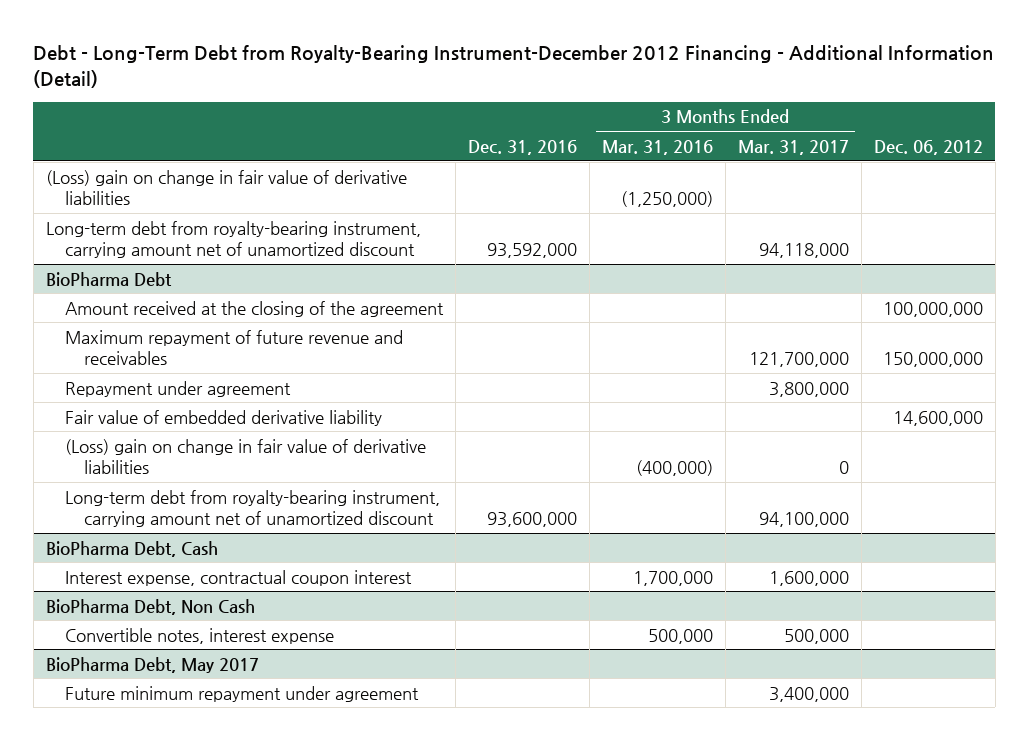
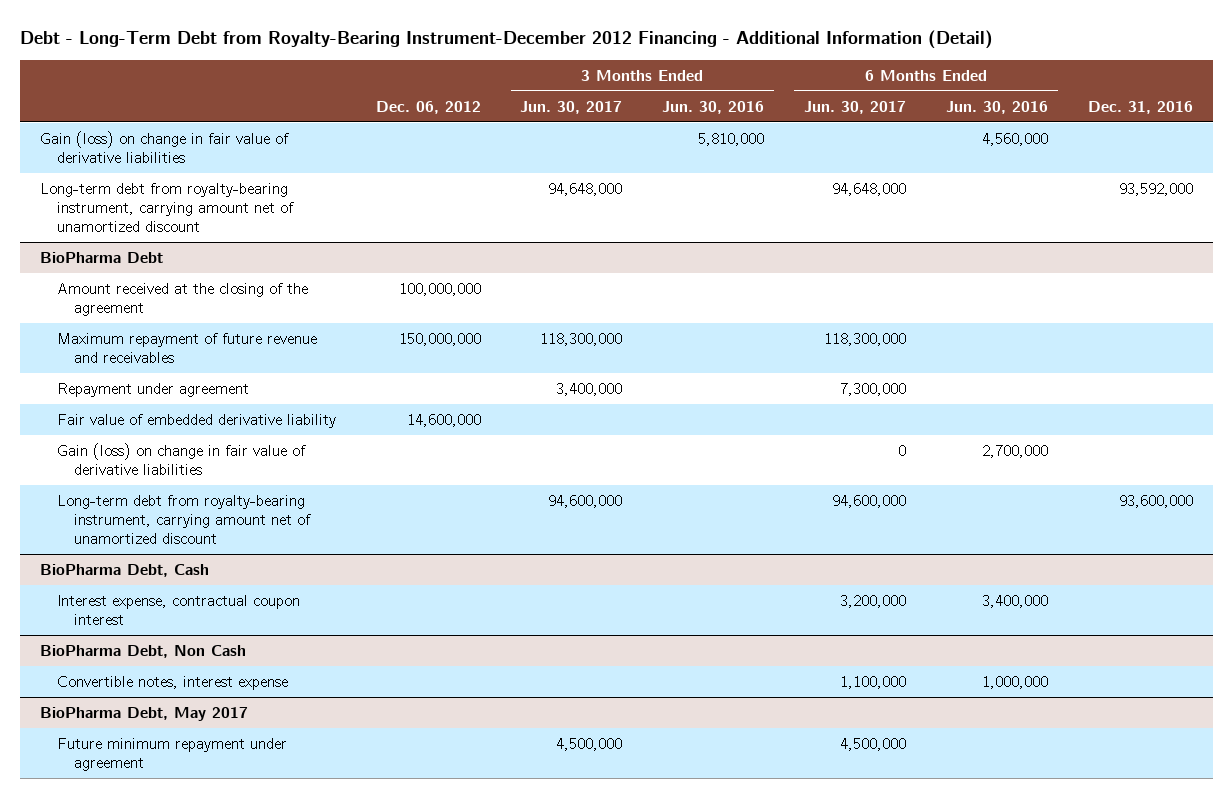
- | Dec. 31, 2016 | 3 Months Ended Mar. 31, 2016 | 3 Months Ended Mar. 31, 2017 | Dec. 06, 2012
+ | Dec. 06, 2012 | 3 Months Ended Jun. 30, 2017 | 3 Months Ended Jun. 30, 2016 | 6 Months Ended Jun. 30, 2017 | 6 Months Ended Jun. 30, 2016 | Dec. 31, 2016
- (Loss) gain on change in fair value of derivative liabilities | | (1,250,000) | |
+ Gain (loss) on change in fair value of derivative liabilities | | | 5,810,000 | | 4,560,000 |
@ BioPharma Debt
- (Loss) gain on change in fair value of derivative liabilities | | (400,000) | 0 |
+ Gain (loss) on change in fair value of derivative liabilities | | | | 0 | 2,700,000 |

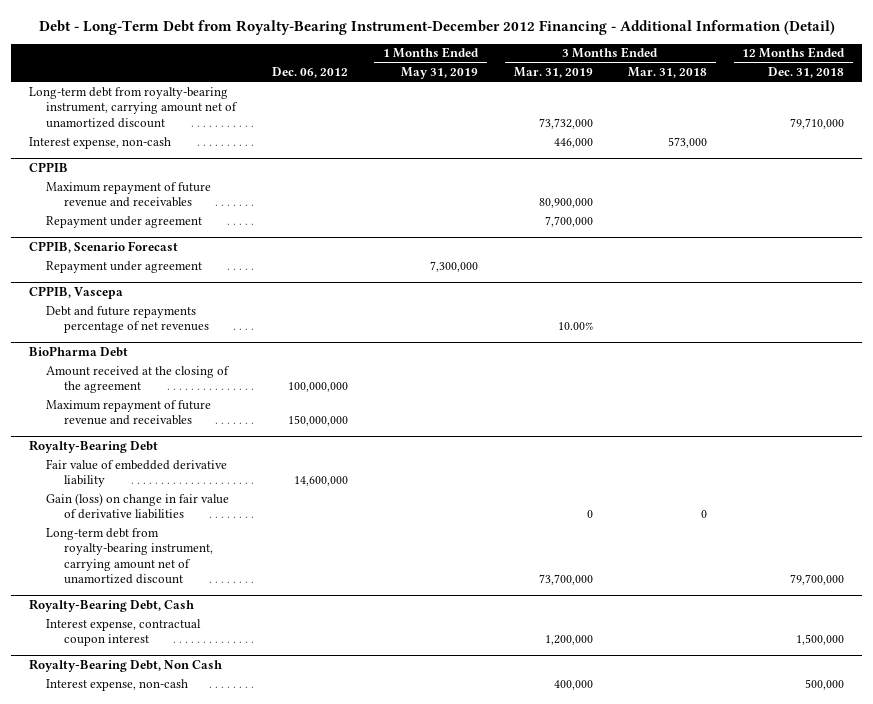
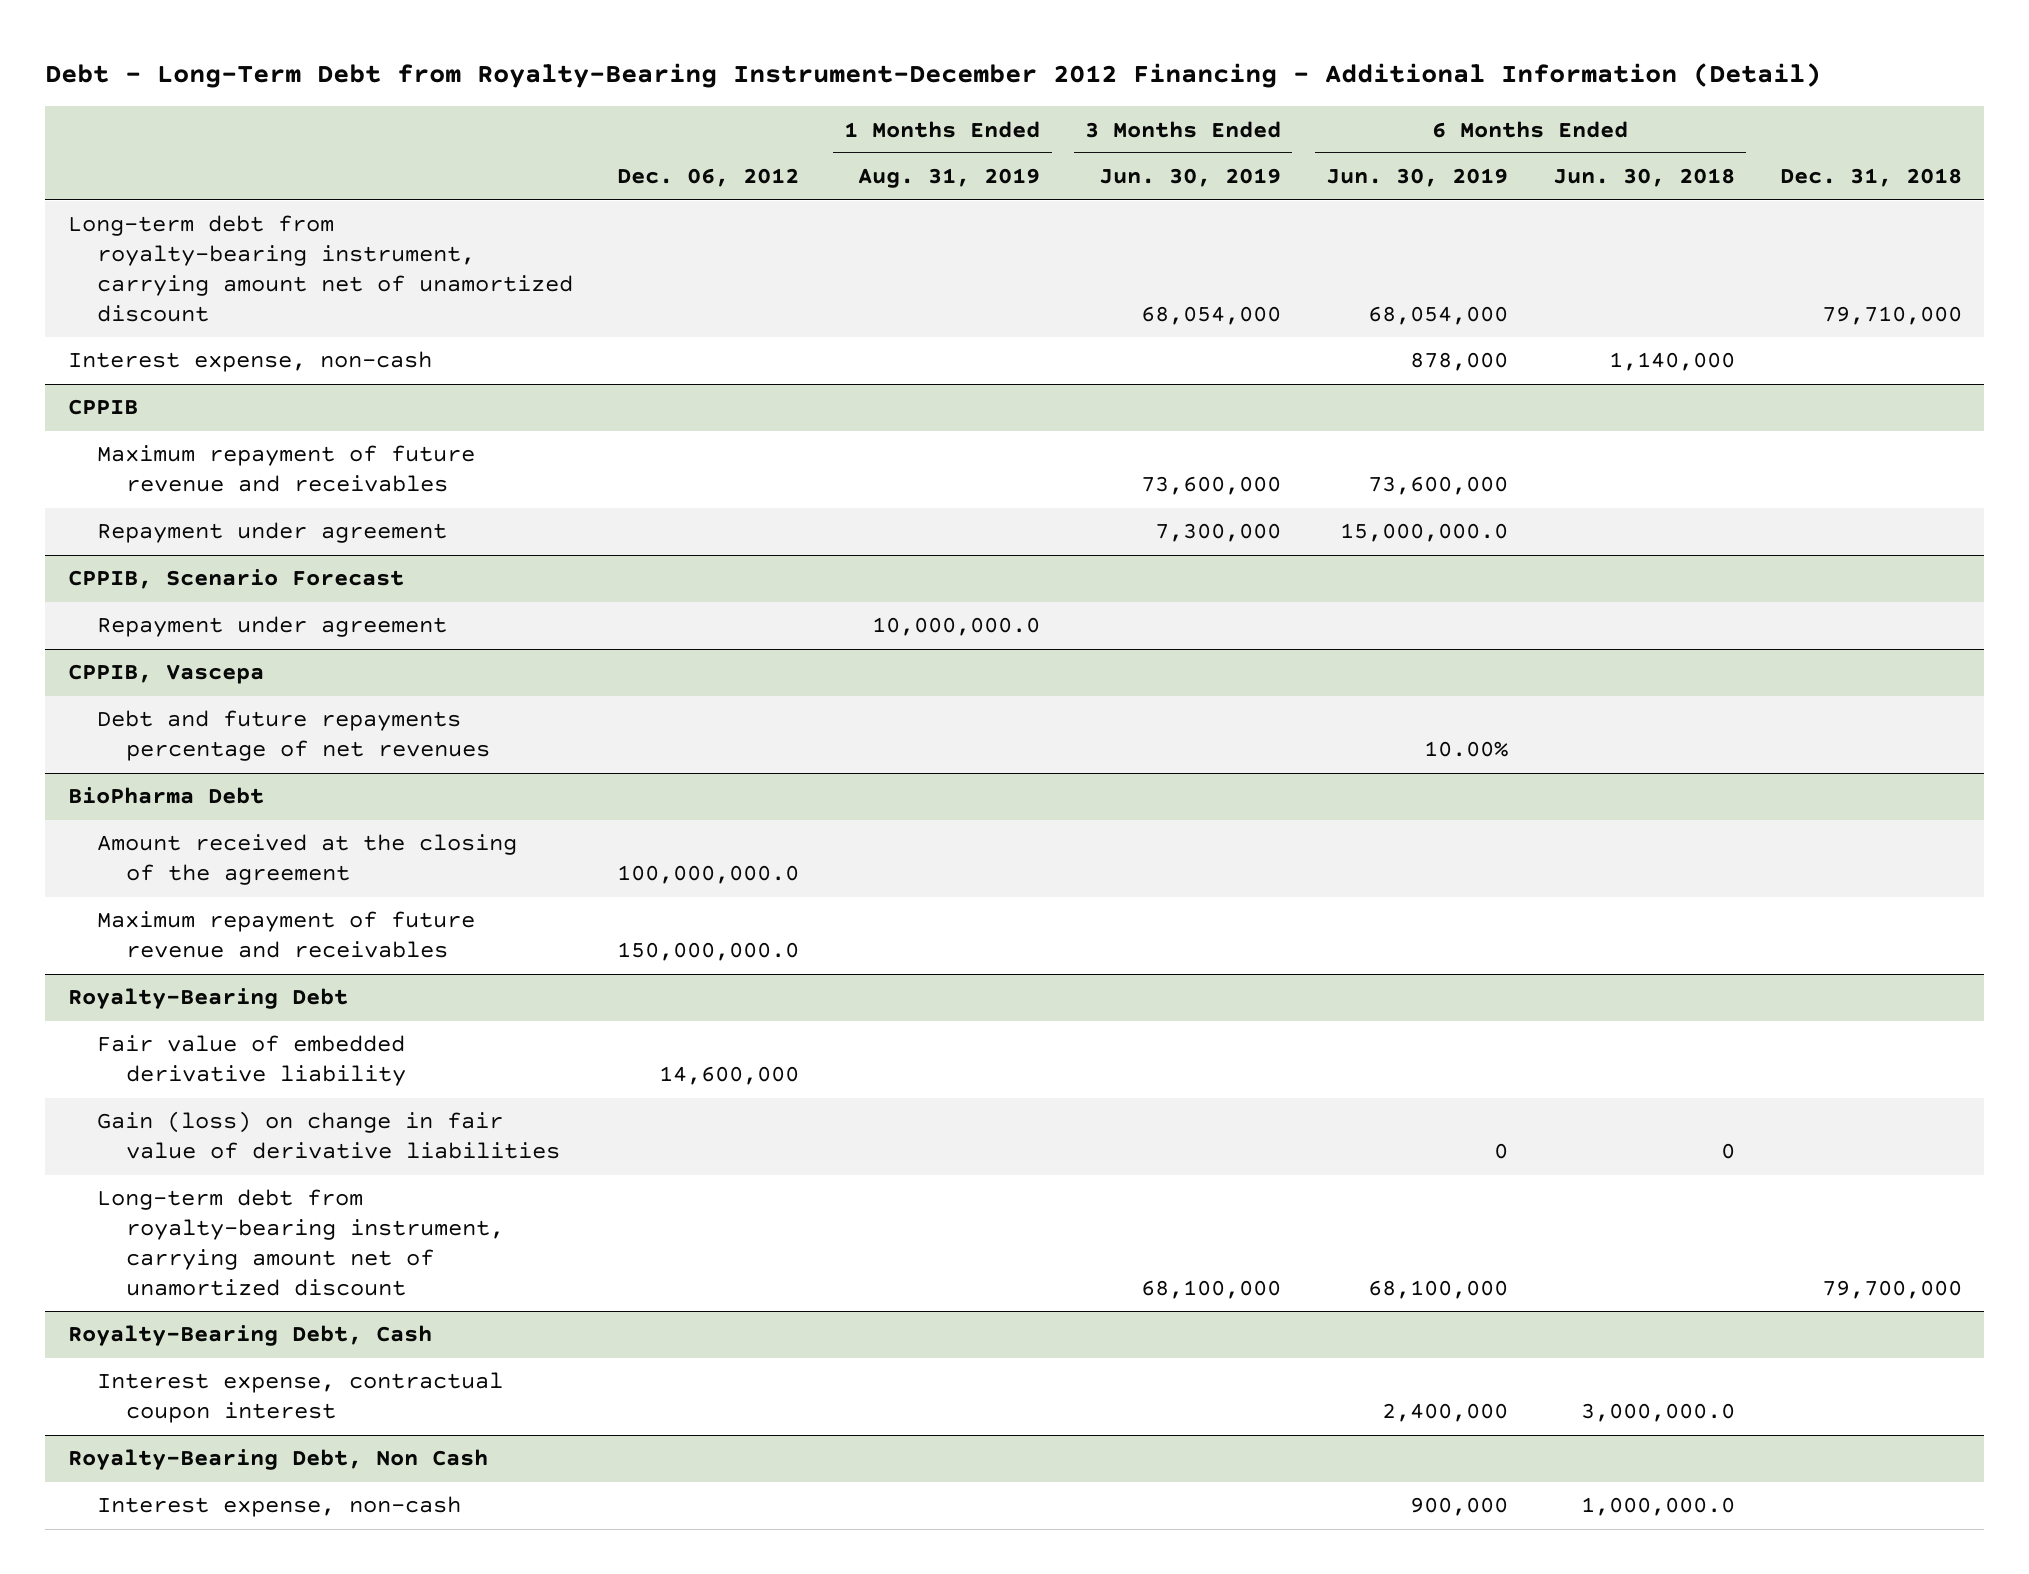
- | Dec. 06, 2012 | 1 Months Ended May 31, 2019 | 3 Months Ended Mar. 31, 2019 | 3 Months Ended Mar. 31, 2018 | 12 Months Ended Dec. 31, 2018
+ | Dec. 06, 2012 | 1 Months Ended Aug. 31, 2019 | 3 Months Ended Jun. 30, 2019 | 6 Months Ended Jun. 30, 2019 | 6 Months Ended Jun. 30, 2018 | Dec. 31, 2018
@ BioPharma Debt
- Amount received at the closing of the agreement | 100,000,000 | | | |
- Maximum repayment of future revenue and receivables | 150,000,000 | | | |
+ Amount received at the closing of the agreement | 100,000,000.0 | | | | |
+ Maximum repayment of future revenue and receivables | 150,000,000.0 | | | | |

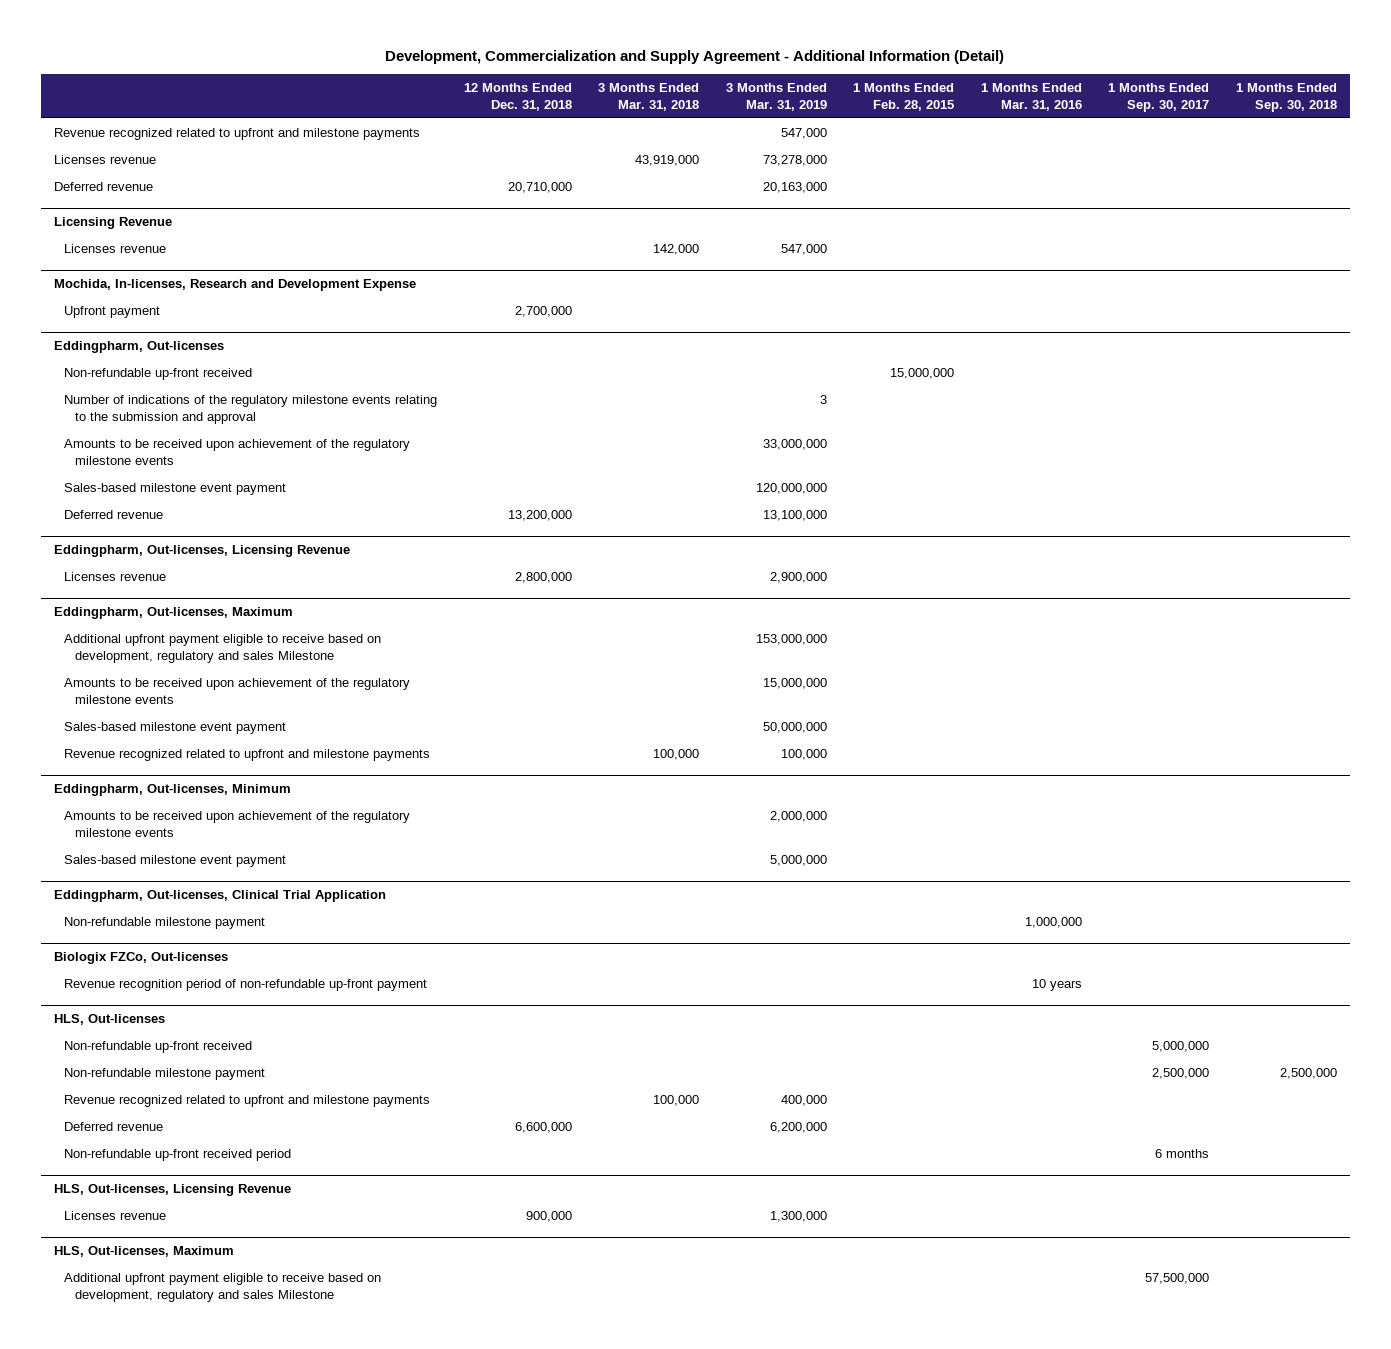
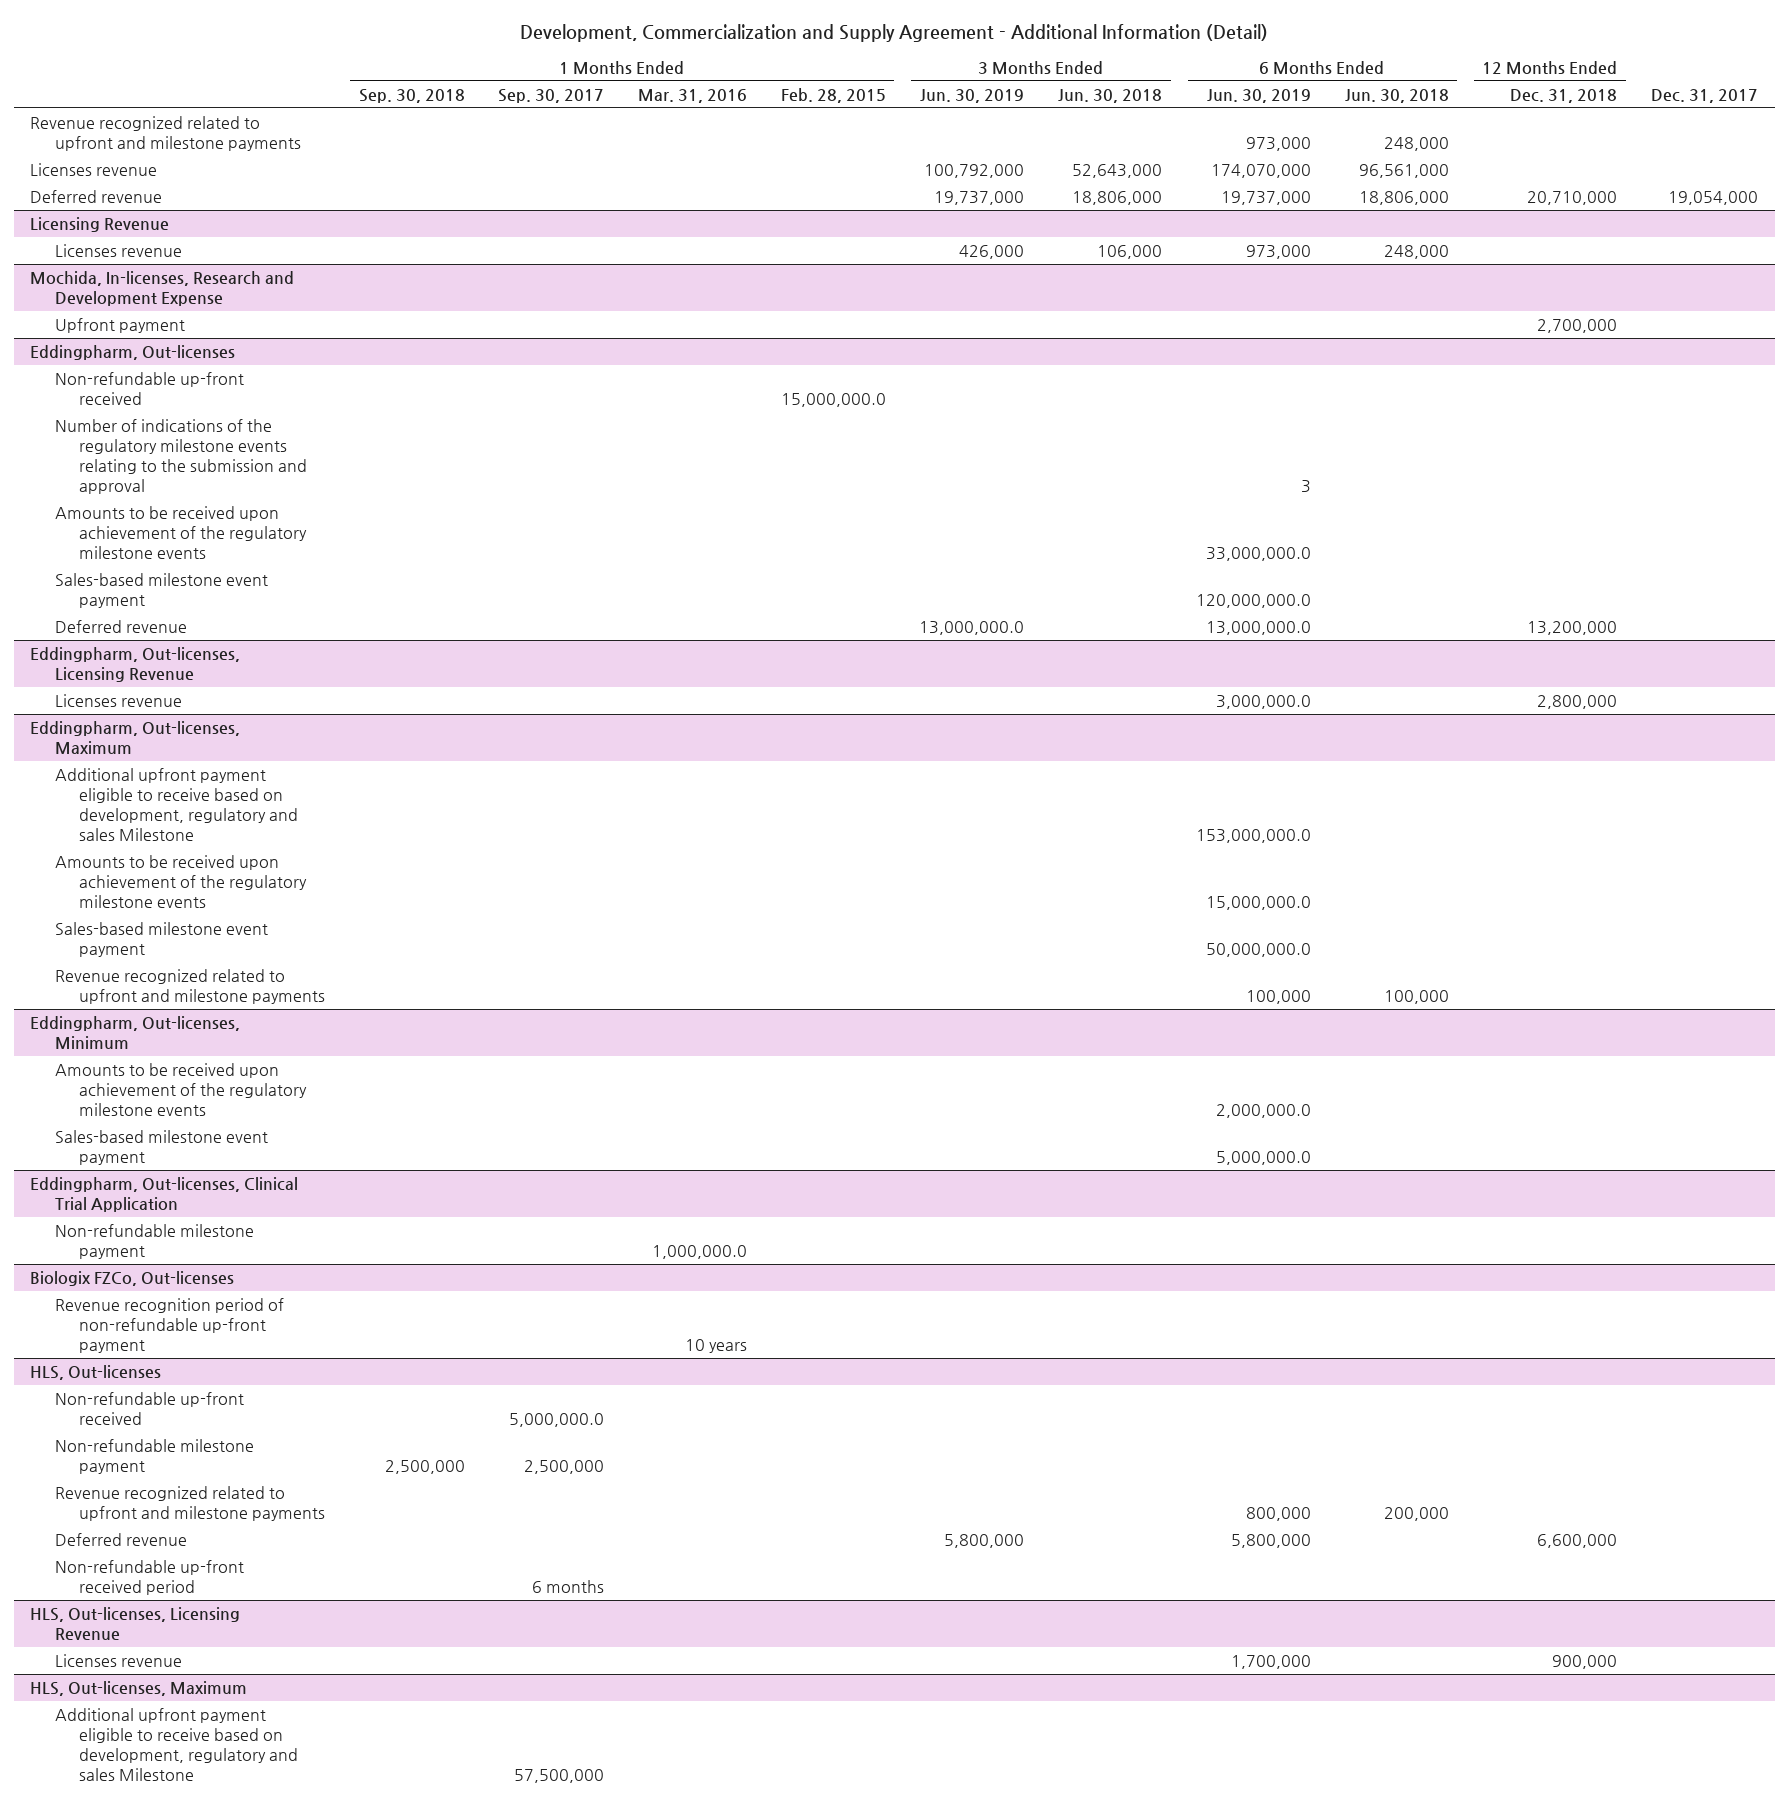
- | 12 Months Ended Dec. 31, 2018 | 3 Months Ended Mar. 31, 2018 | 3 Months Ended Mar. 31, 2019 | 1 Months Ended Feb. 28, 2015 | 1 Months Ended Mar. 31, 2016 | 1 Months Ended Sep. 30, 2017 | 1 Months Ended Sep. 30, 2018
+ | 1 Months Ended Sep. 30, 2018 | 1 Months Ended Sep. 30, 2017 | 1 Months Ended Mar. 31, 2016 | 1 Months Ended Feb. 28, 2015 | 3 Months Ended Jun. 30, 2019 | 3 Months Ended Jun. 30, 2018 | 6 Months Ended Jun. 30, 2019 | 6 Months Ended Jun. 30, 2018 | 12 Months Ended Dec. 31, 2018 | Dec. 31, 2017
@ Eddingpharm, Out-licenses
- Non-refundable up-front received | | | | 15,000,000 | | |
+ Non-refundable up-front received | | | | 15,000,000.0 | | | | | |
@ Eddingpharm, Out-licenses, Clinical Trial Application
- Non-refundable milestone payment | | | | | 1,000,000 | |
+ Non-refundable milestone payment | | | 1,000,000.0 | | | | | | |
@ HLS, Out-licenses
- Non-refundable up-front received | | | | | | 5,000,000 |
+ Non-refundable up-front received | | 5,000,000.0 | | | | | | | |

